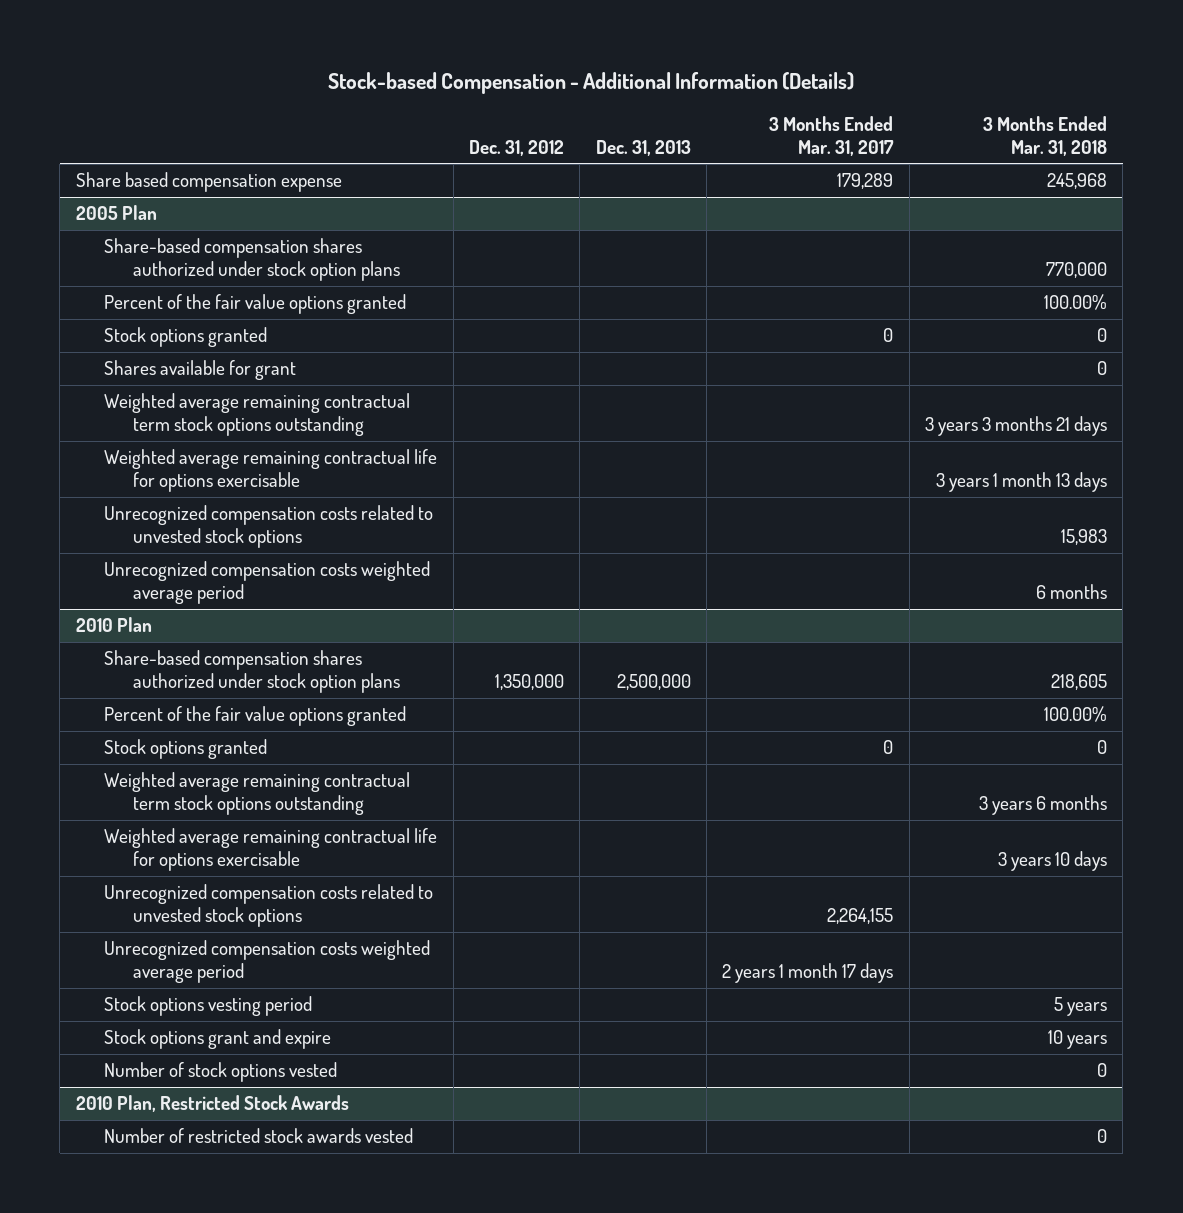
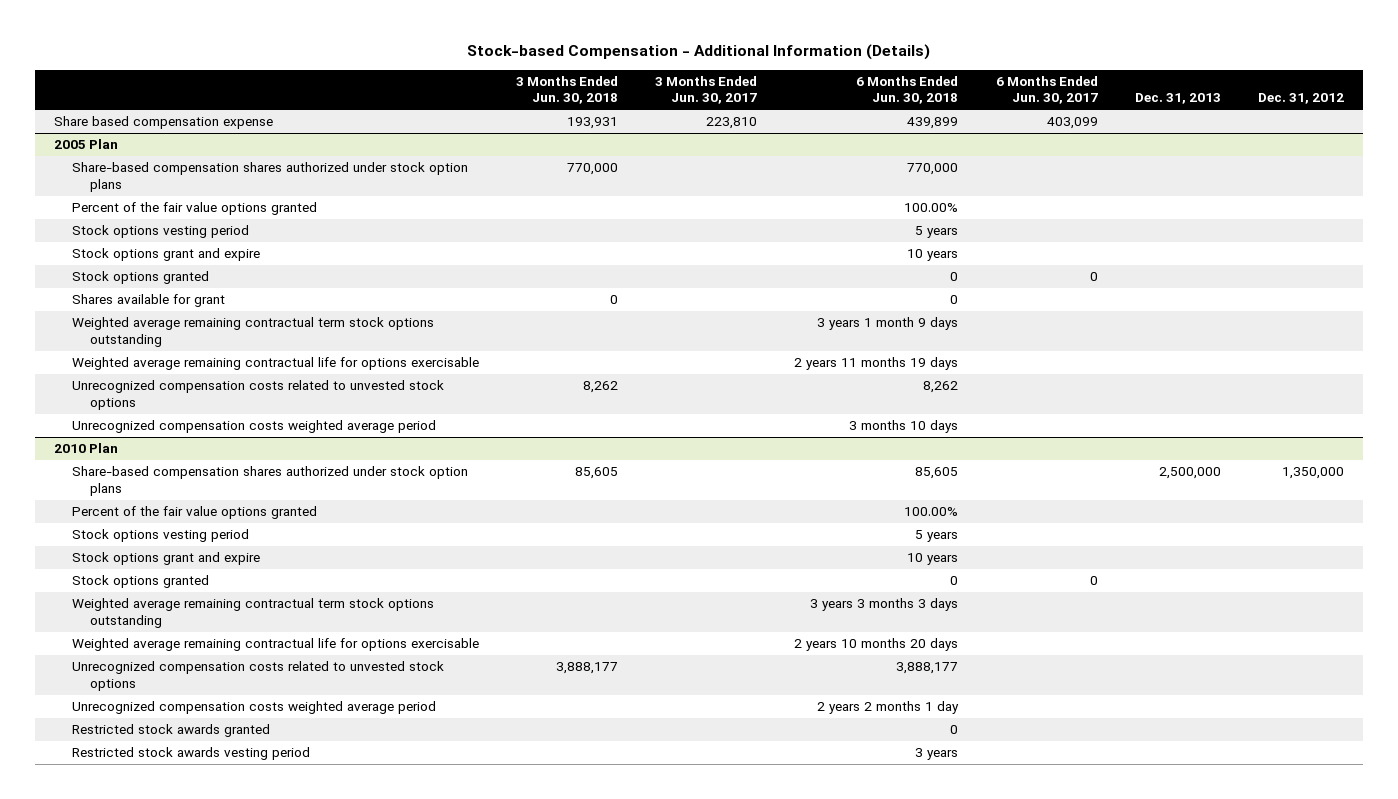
- | Dec. 31, 2012 | Dec. 31, 2013 | 3 Months Ended Mar. 31, 2017 | 3 Months Ended Mar. 31, 2018
+ | 3 Months Ended Jun. 30, 2018 | 3 Months Ended Jun. 30, 2017 | 6 Months Ended Jun. 30, 2018 | 6 Months Ended Jun. 30, 2017 | Dec. 31, 2013 | Dec. 31, 2012
@ 2005 Plan
+ Stock options vesting period | | | 5 years | | |
+ Stock options grant and expire | | | 10 years | | |
@ 2010 Plan
moved up: Stock options vesting period | | | 5 years | | |
moved up: Stock options grant and expire | | | 10 years | | |
- Number of stock options vested | | | | 0
- 2010 Plan, Restricted Stock Awards
- Number of restricted stock awards vested | | | | 0
@ 2010 Plan
+ Restricted stock awards granted | | | 0 | | |
+ Restricted stock awards vesting period | | | 3 years | | |

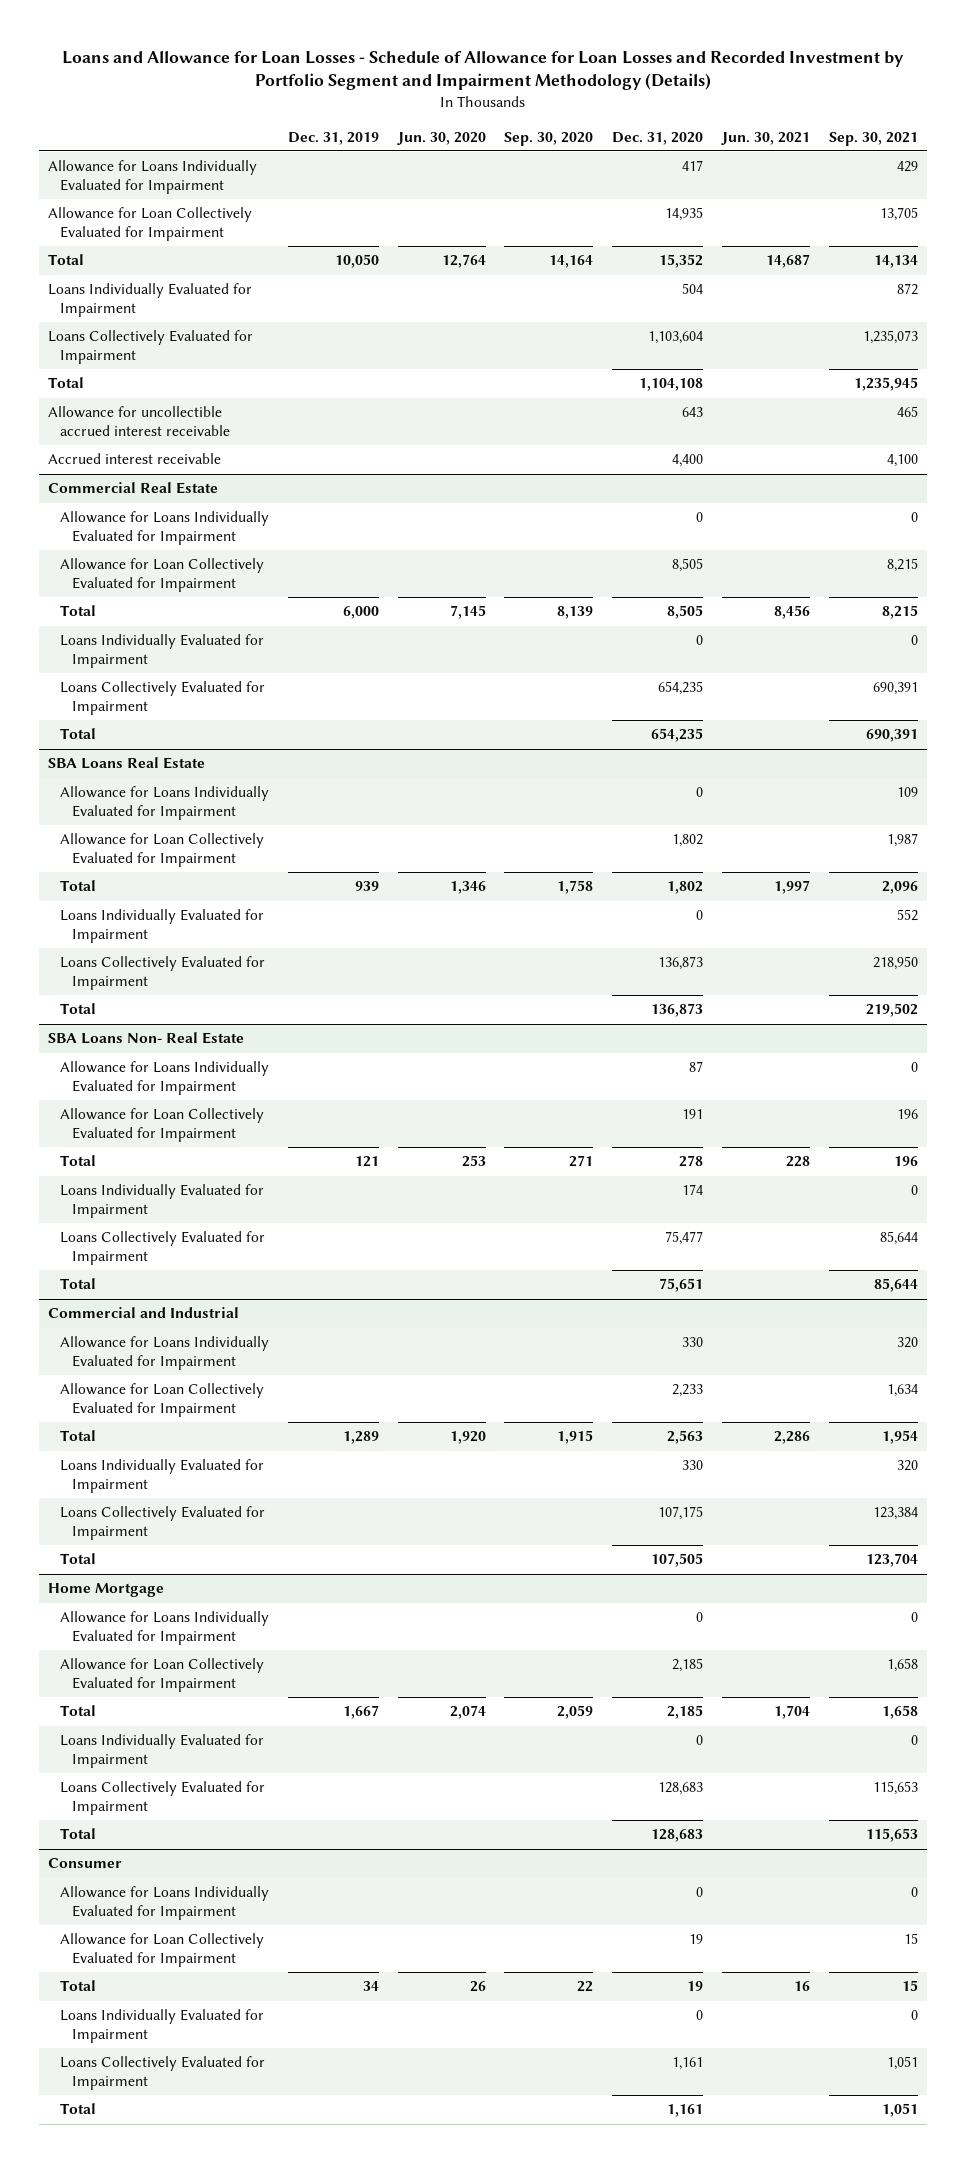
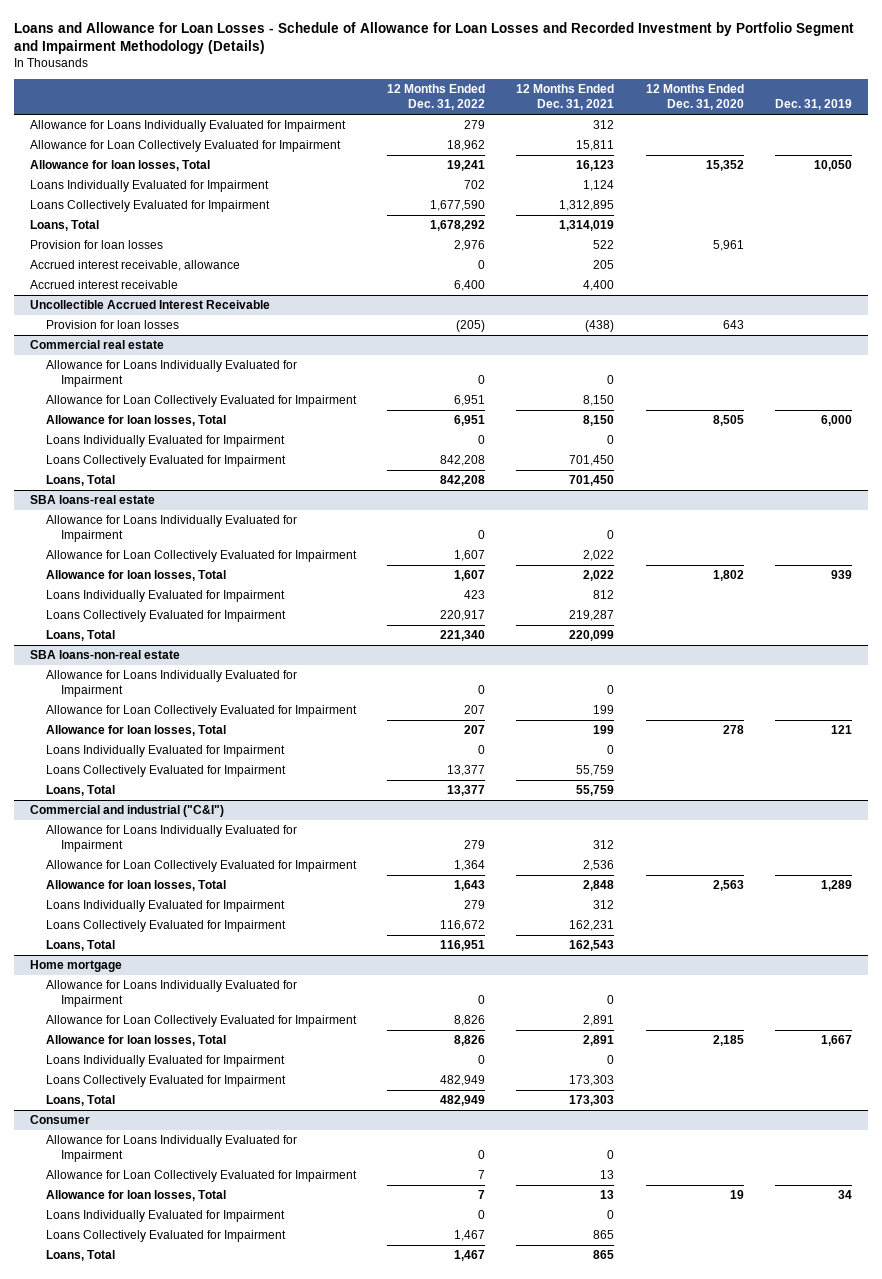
- | Dec. 31, 2019 | Jun. 30, 2020 | Sep. 30, 2020 | Dec. 31, 2020 | Jun. 30, 2021 | Sep. 30, 2021
+ | 12 Months Ended Dec. 31, 2022 | 12 Months Ended Dec. 31, 2021 | 12 Months Ended Dec. 31, 2020 | Dec. 31, 2019
- Total | 10,050 | 12,764 | 14,164 | 15,352 | 14,687 | 14,134
+ Allowance for loan losses, Total | 19,241 | 16,123 | 15,352 | 10,050
- Total | | | | 1,104,108 | | 1,235,945
- Allowance for uncollectible accrued interest receivable | | | | 643 | | 465
+ Loans, Total | 1,678,292 | 1,314,019 | |
+ Provision for loan losses | 2,976 | 522 | 5,961 |
+ Accrued interest receivable, allowance | 0 | 205 | |
- Commercial Real Estate
+ Uncollectible Accrued Interest Receivable
+ Provision for loan losses | (205) | (438) | 643 |
+ Commercial real estate
- Total | 6,000 | 7,145 | 8,139 | 8,505 | 8,456 | 8,215
+ Allowance for loan losses, Total | 6,951 | 8,150 | 8,505 | 6,000
- Total | | | | 654,235 | | 690,391
- SBA Loans Real Estate
+ Loans, Total | 842,208 | 701,450 | |
+ SBA loans-real estate
- Total | 939 | 1,346 | 1,758 | 1,802 | 1,997 | 2,096
+ Allowance for loan losses, Total | 1,607 | 2,022 | 1,802 | 939
- Total | | | | 136,873 | | 219,502
- SBA Loans Non- Real Estate
+ Loans, Total | 221,340 | 220,099 | |
+ SBA loans-non-real estate
- Total | 121 | 253 | 271 | 278 | 228 | 196
+ Allowance for loan losses, Total | 207 | 199 | 278 | 121
- Total | | | | 75,651 | | 85,644
- Commercial and Industrial
+ Loans, Total | 13,377 | 55,759 | |
+ Commercial and industrial ("C&I")
- Total | 1,289 | 1,920 | 1,915 | 2,563 | 2,286 | 1,954
+ Allowance for loan losses, Total | 1,643 | 2,848 | 2,563 | 1,289
- Total | | | | 107,505 | | 123,704
- Home Mortgage
+ Loans, Total | 116,951 | 162,543 | |
+ Home mortgage
- Total | 1,667 | 2,074 | 2,059 | 2,185 | 1,704 | 1,658
+ Allowance for loan losses, Total | 8,826 | 2,891 | 2,185 | 1,667
- Total | | | | 128,683 | | 115,653
+ Loans, Total | 482,949 | 173,303 | |
@ Consumer
- Total | 34 | 26 | 22 | 19 | 16 | 15
+ Allowance for loan losses, Total | 7 | 13 | 19 | 34
- Total | | | | 1,161 | | 1,051
+ Loans, Total | 1,467 | 865 | |

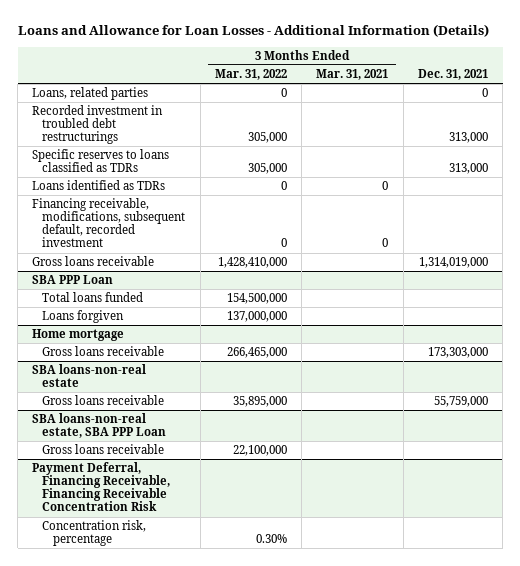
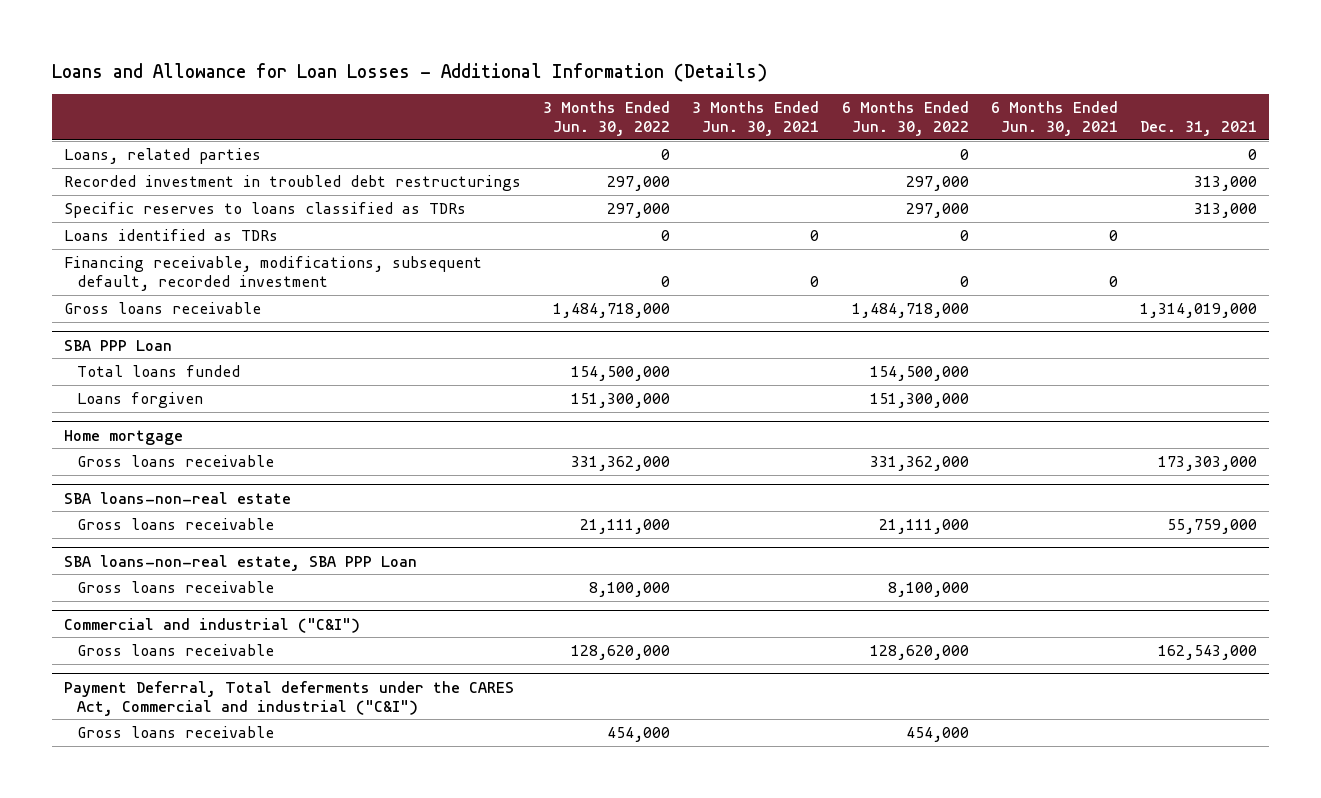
- | 3 Months Ended Mar. 31, 2022 | 3 Months Ended Mar. 31, 2021 | Dec. 31, 2021
+ | 3 Months Ended Jun. 30, 2022 | 3 Months Ended Jun. 30, 2021 | 6 Months Ended Jun. 30, 2022 | 6 Months Ended Jun. 30, 2021 | Dec. 31, 2021
- Payment Deferral, Financing Receivable, Financing Receivable Concentration Risk
- Concentration risk, percentage | 0.30% | |
+ Commercial and industrial ("C&I")
+ Gross loans receivable | 128,620,000 | | 128,620,000 | | 162,543,000
+ Payment Deferral, Total deferments under the CARES Act, Commercial and industrial ("C&I")
+ Gross loans receivable | 454,000 | | 454,000 | |

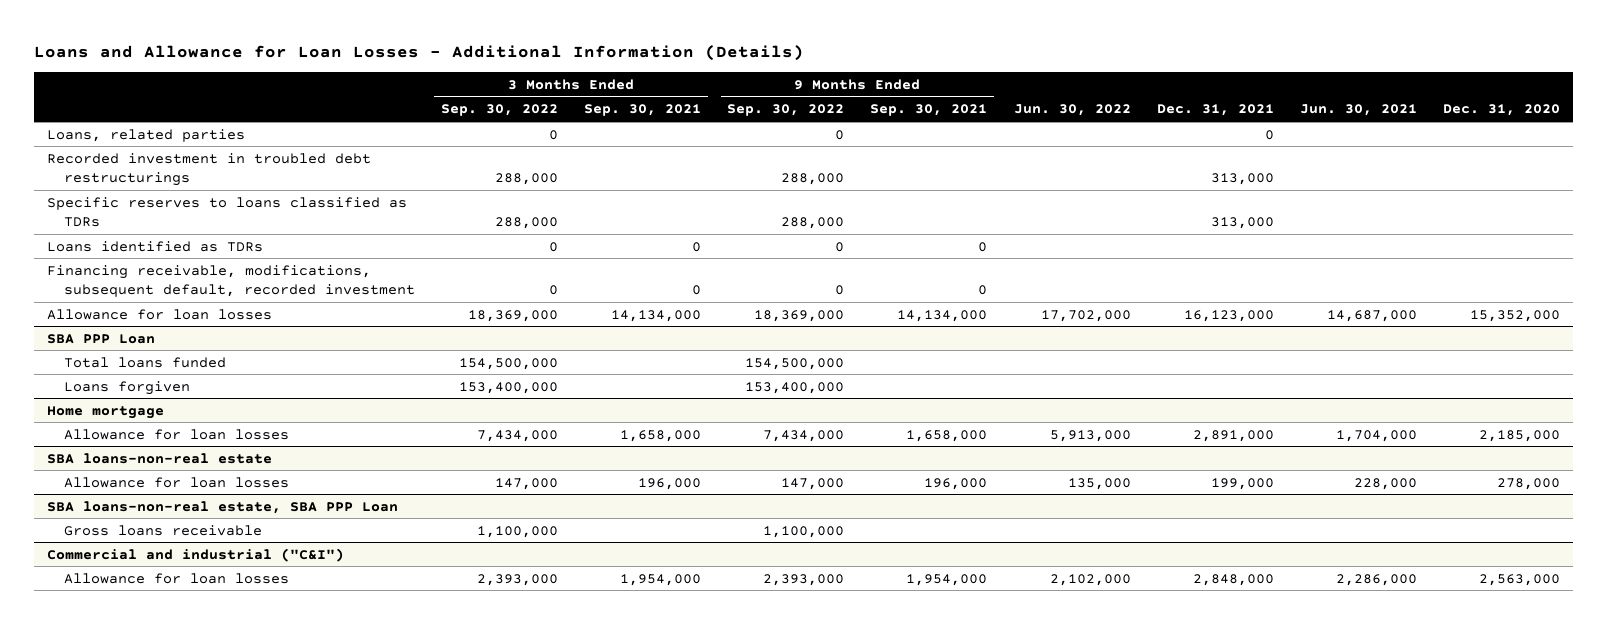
- | 3 Months Ended Jun. 30, 2022 | 3 Months Ended Jun. 30, 2021 | 6 Months Ended Jun. 30, 2022 | 6 Months Ended Jun. 30, 2021 | Dec. 31, 2021
+ | 3 Months Ended Sep. 30, 2022 | 3 Months Ended Sep. 30, 2021 | 9 Months Ended Sep. 30, 2022 | 9 Months Ended Sep. 30, 2021 | Jun. 30, 2022 | Dec. 31, 2021 | Jun. 30, 2021 | Dec. 31, 2020
- Gross loans receivable | 1,484,718,000 | | 1,484,718,000 | | 1,314,019,000
+ Allowance for loan losses | 18,369,000 | 14,134,000 | 18,369,000 | 14,134,000 | 17,702,000 | 16,123,000 | 14,687,000 | 15,352,000
@ Home mortgage
- Gross loans receivable | 331,362,000 | | 331,362,000 | | 173,303,000
+ Allowance for loan losses | 7,434,000 | 1,658,000 | 7,434,000 | 1,658,000 | 5,913,000 | 2,891,000 | 1,704,000 | 2,185,000
@ SBA loans-non-real estate
- Gross loans receivable | 21,111,000 | | 21,111,000 | | 55,759,000
+ Allowance for loan losses | 147,000 | 196,000 | 147,000 | 196,000 | 135,000 | 199,000 | 228,000 | 278,000
@ Commercial and industrial ("C&I")
- Gross loans receivable | 128,620,000 | | 128,620,000 | | 162,543,000
- Payment Deferral, Total deferments under the CARES Act, Commercial and industrial ("C&I")
- Gross loans receivable | 454,000 | | 454,000 | |
@ Commercial and industrial ("C&I")
+ Allowance for loan losses | 2,393,000 | 1,954,000 | 2,393,000 | 1,954,000 | 2,102,000 | 2,848,000 | 2,286,000 | 2,563,000

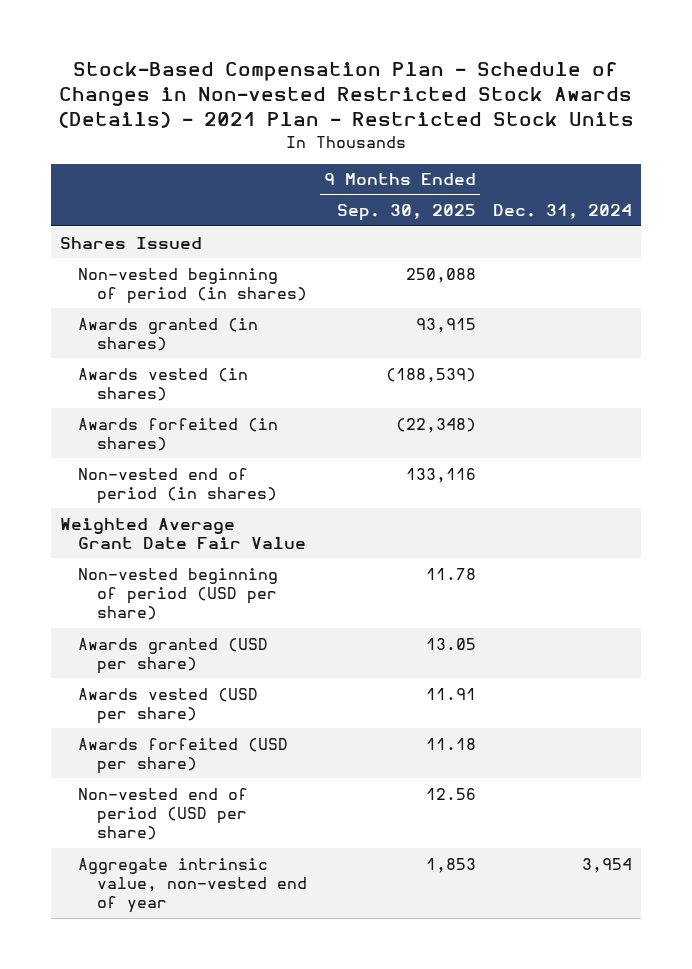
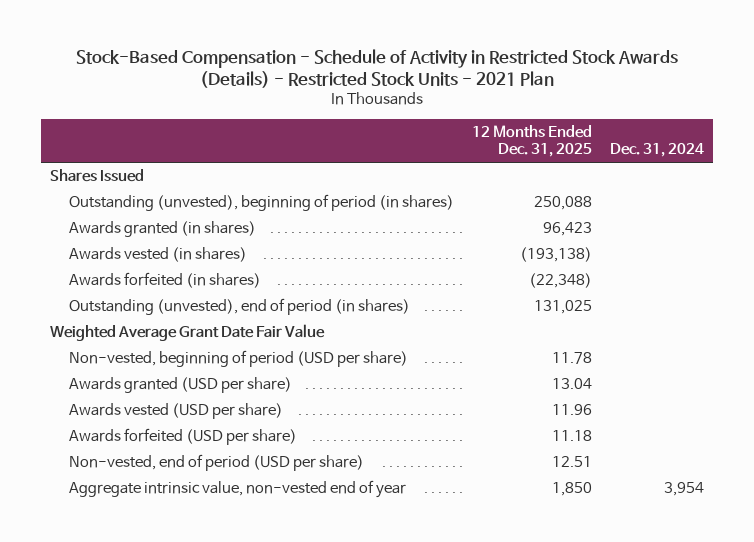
- Stock-Based Compensation Plan - Schedule of Changes in Non-vested Restricted Stock Awards (Details) - 2021 Plan - Restricted Stock Units
+ Stock-Based Compensation - Schedule of Activity in Restricted Stock Awards (Details) - Restricted Stock Units - 2021 Plan
- | 9 Months Ended Sep. 30, 2025 | Dec. 31, 2024
+ | 12 Months Ended Dec. 31, 2025 | Dec. 31, 2024
- Non-vested beginning of period (in shares) | 250,088 |
+ Outstanding (unvested), beginning of period (in shares) | 250,088 |
- Non-vested end of period (in shares) | 133,116 |
+ Outstanding (unvested), end of period (in shares) | 131,025 |
- Non-vested beginning of period (USD per share) | 11.78 |
+ Non-vested, beginning of period (USD per share) | 11.78 |
- Non-vested end of period (USD per share) | 12.56 |
+ Non-vested, end of period (USD per share) | 12.51 |

